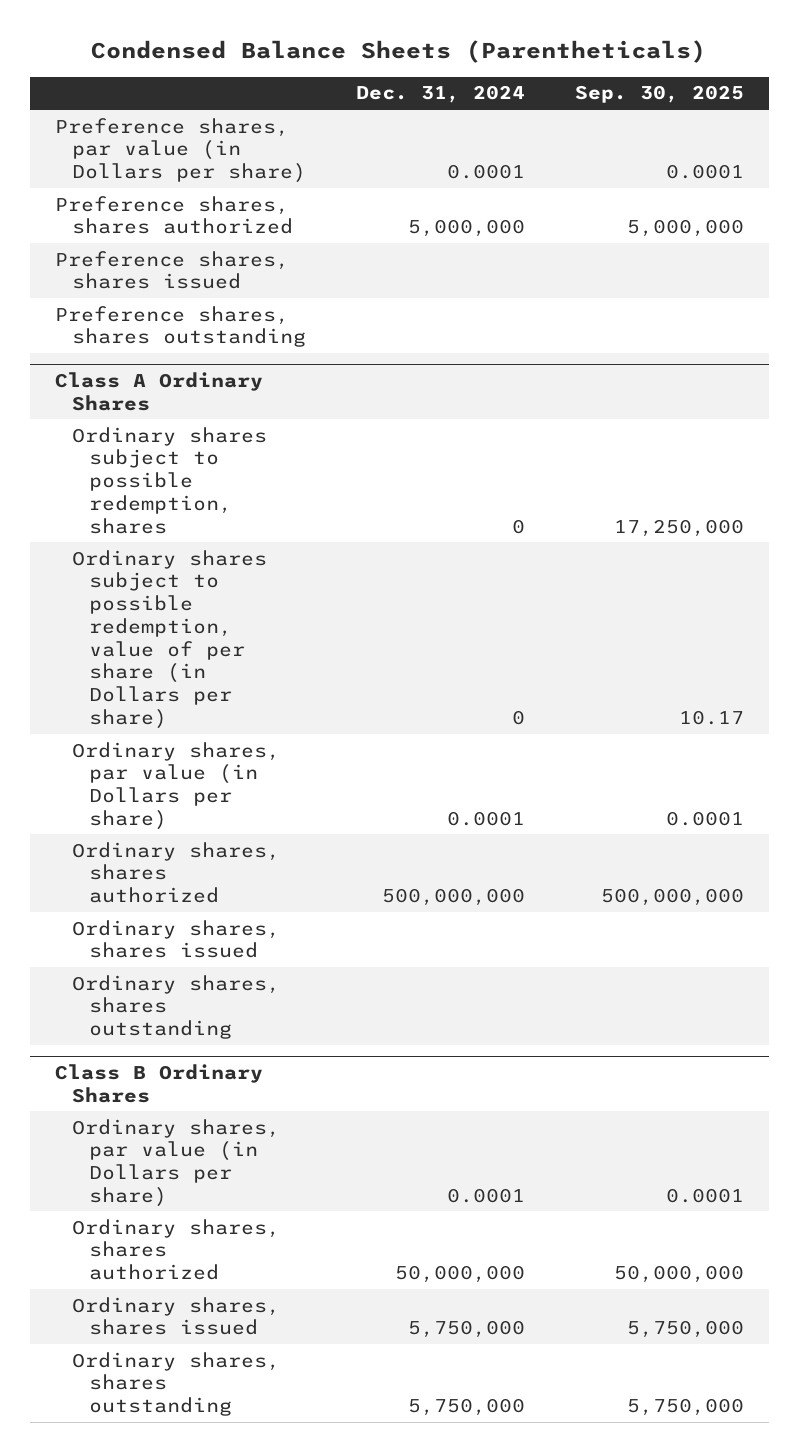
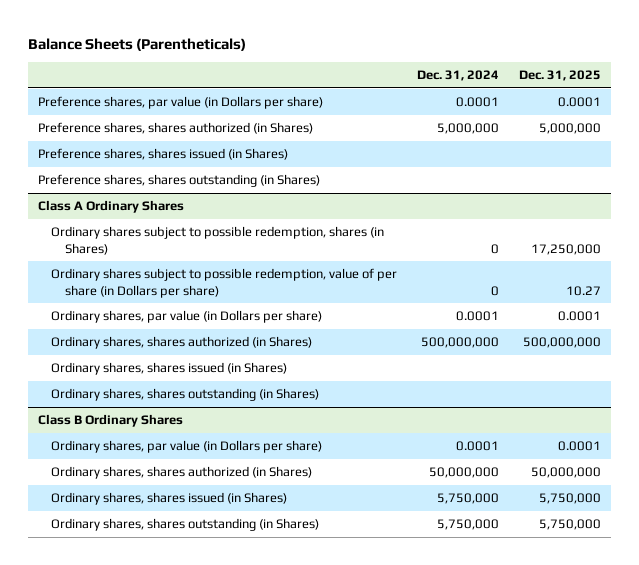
- Condensed Balance Sheets (Parentheticals)
+ Balance Sheets (Parentheticals)
- | Dec. 31, 2024 | Sep. 30, 2025
+ | Dec. 31, 2024 | Dec. 31, 2025
- Preference shares, shares authorized | 5,000,000 | 5,000,000
- Preference shares, shares issued
- Preference shares, shares outstanding
+ Preference shares, shares authorized (in Shares) | 5,000,000 | 5,000,000
+ Preference shares, shares issued (in Shares)
+ Preference shares, shares outstanding (in Shares)
@ Class A Ordinary Shares
- Ordinary shares subject to possible redemption, shares | 0 | 17,250,000
+ Ordinary shares subject to possible redemption, shares (in Shares) | 0 | 17,250,000
- Ordinary shares, shares authorized | 500,000,000 | 500,000,000
- Ordinary shares, shares issued
- Ordinary shares, shares outstanding
+ Ordinary shares, shares authorized (in Shares) | 500,000,000 | 500,000,000
+ Ordinary shares, shares issued (in Shares)
+ Ordinary shares, shares outstanding (in Shares)
@ Class B Ordinary Shares
- Ordinary shares, shares authorized | 50,000,000 | 50,000,000
- Ordinary shares, shares issued | 5,750,000 | 5,750,000
- Ordinary shares, shares outstanding | 5,750,000 | 5,750,000
+ Ordinary shares, shares authorized (in Shares) | 50,000,000 | 50,000,000
+ Ordinary shares, shares issued (in Shares) | 5,750,000 | 5,750,000
+ Ordinary shares, shares outstanding (in Shares) | 5,750,000 | 5,750,000

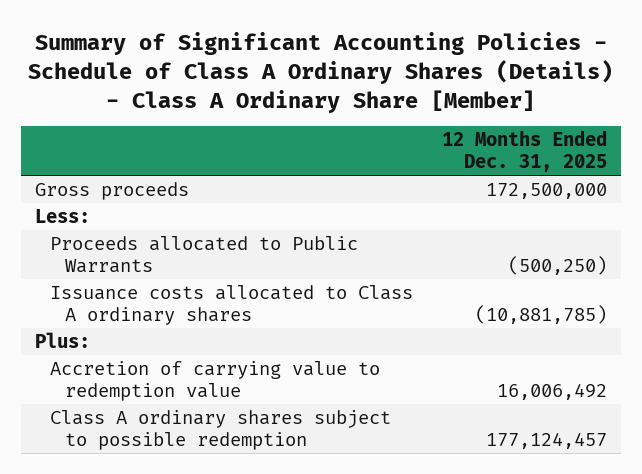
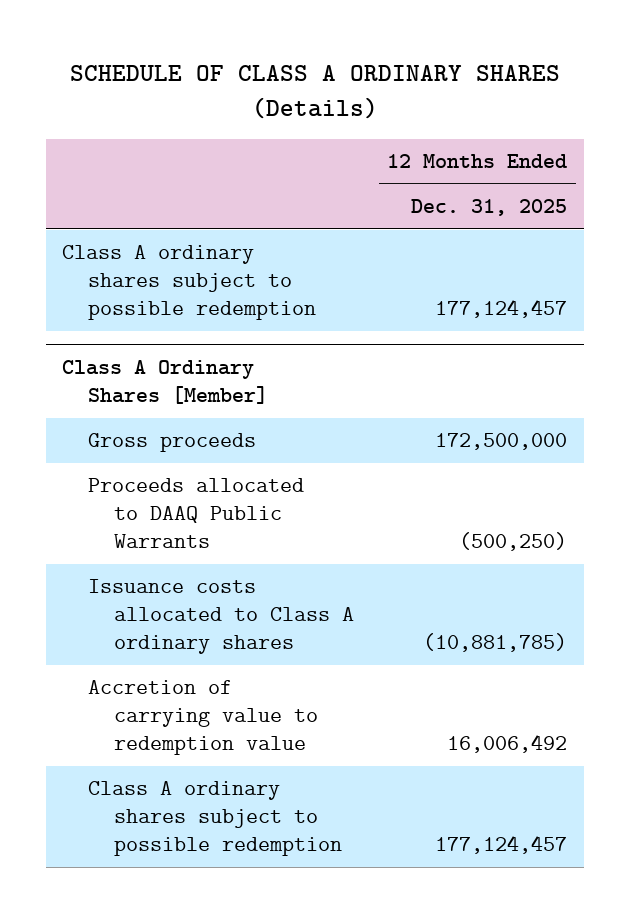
- Summary of Significant Accounting Policies - Schedule of Class A Ordinary Shares (Details) - Class A Ordinary Share [Member]
+ SCHEDULE OF CLASS A ORDINARY SHARES (Details)
+ Class A ordinary shares subject to possible redemption | 177,124,457
+ Class A Ordinary Shares [Member]
- Less:
- Proceeds allocated to Public Warrants | (500,250)
+ Proceeds allocated to DAAQ Public Warrants | (500,250)
- Plus:

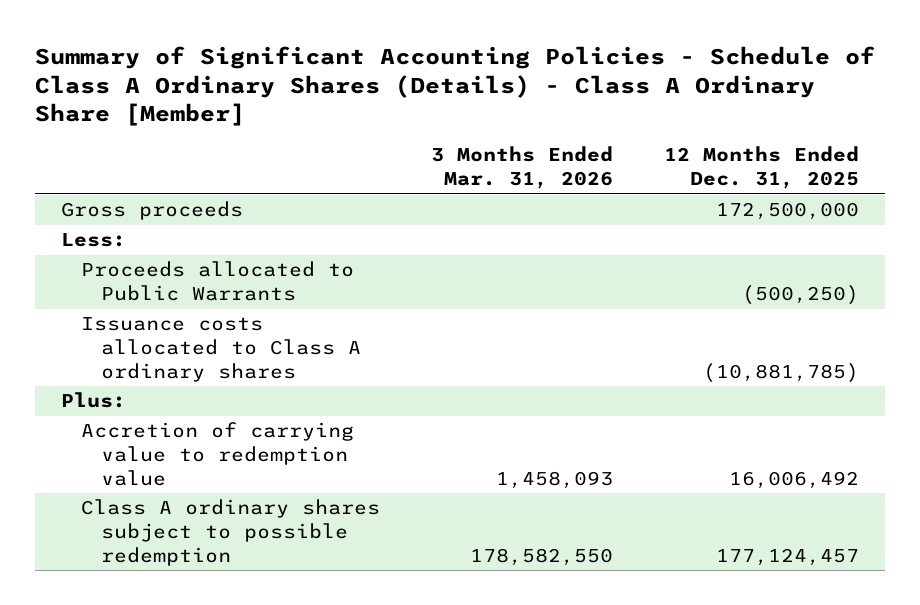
- SCHEDULE OF CLASS A ORDINARY SHARES (Details)
+ Summary of Significant Accounting Policies - Schedule of Class A Ordinary Shares (Details) - Class A Ordinary Share [Member]
- | 12 Months Ended Dec. 31, 2025
+ | 3 Months Ended Mar. 31, 2026 | 12 Months Ended Dec. 31, 2025
- Class A ordinary shares subject to possible redemption | 177,124,457
- Class A Ordinary Shares [Member]
- Proceeds allocated to DAAQ Public Warrants | (500,250)
+ Less:
+ Proceeds allocated to Public Warrants | | (500,250)
+ Plus:

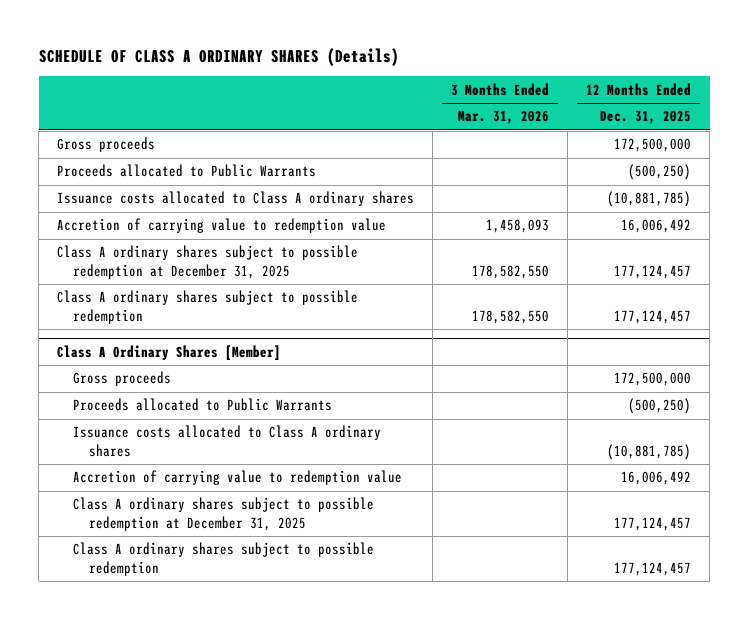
- Summary of Significant Accounting Policies - Schedule of Class A Ordinary Shares (Details) - Class A Ordinary Share [Member]
+ SCHEDULE OF CLASS A ORDINARY SHARES (Details)
- Less:
- Plus:
+ Class A ordinary shares subject to possible redemption at December 31, 2025 | 178,582,550 | 177,124,457
+ Class A Ordinary Shares [Member]
+ Gross proceeds | | 172,500,000
+ Proceeds allocated to Public Warrants | | (500,250)
+ Issuance costs allocated to Class A ordinary shares | | (10,881,785)
+ Accretion of carrying value to redemption value | | 16,006,492
+ Class A ordinary shares subject to possible redemption at December 31, 2025 | | 177,124,457
+ Class A ordinary shares subject to possible redemption | | 177,124,457

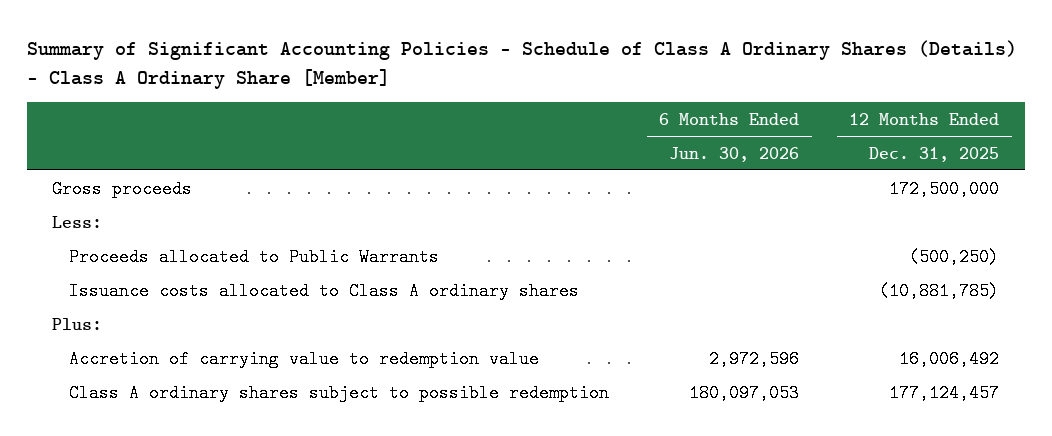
- SCHEDULE OF CLASS A ORDINARY SHARES (Details)
+ Summary of Significant Accounting Policies - Schedule of Class A Ordinary Shares (Details) - Class A Ordinary Share [Member]
- | 3 Months Ended Mar. 31, 2026 | 12 Months Ended Dec. 31, 2025
+ | 6 Months Ended Jun. 30, 2026 | 12 Months Ended Dec. 31, 2025
- Proceeds allocated to Public Warrants | | (500,250)
- Issuance costs allocated to Class A ordinary shares | | (10,881,785)
- Accretion of carrying value to redemption value | 1,458,093 | 16,006,492
- Class A ordinary shares subject to possible redemption at December 31, 2025 | 178,582,550 | 177,124,457
- Class A ordinary shares subject to possible redemption | 178,582,550 | 177,124,457
- Class A Ordinary Shares [Member]
- Gross proceeds | | 172,500,000
+ Less:
+ Plus:
- Class A ordinary shares subject to possible redemption at December 31, 2025 | | 177,124,457

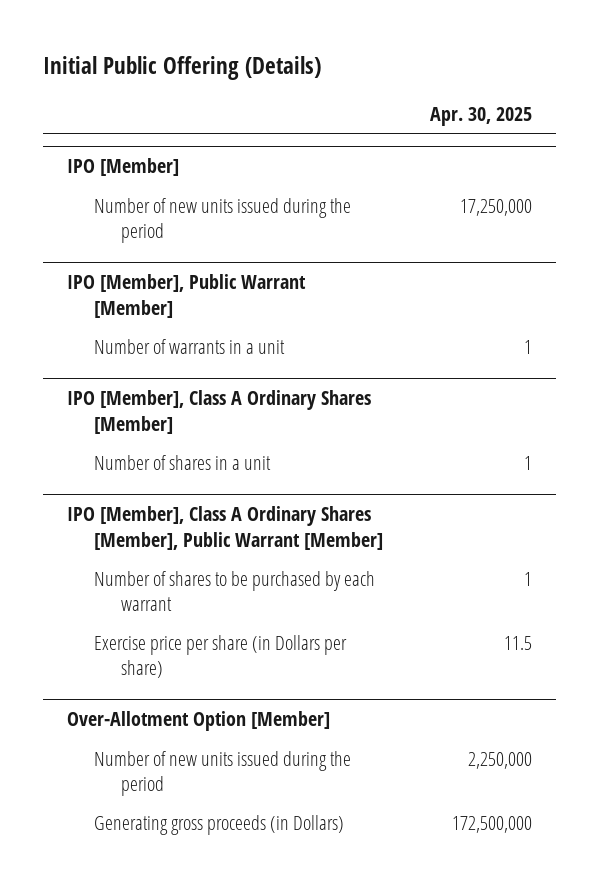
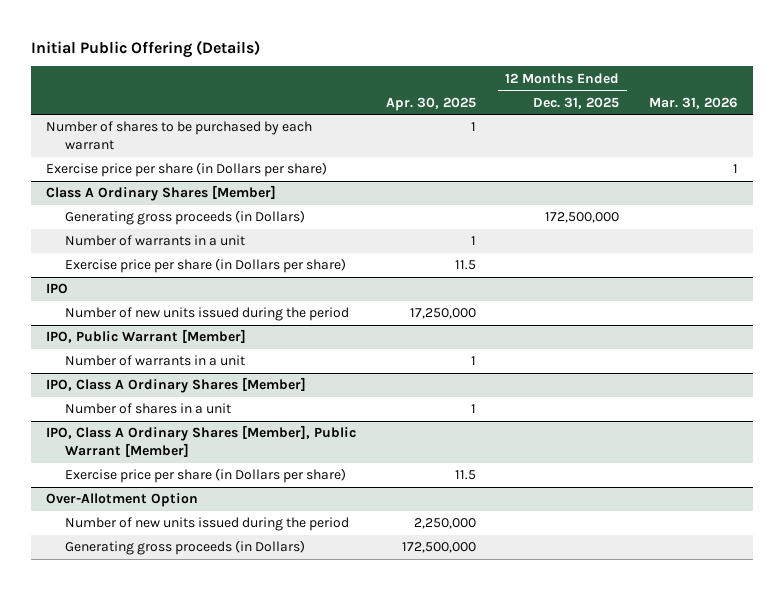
- | Apr. 30, 2025
+ | Apr. 30, 2025 | 12 Months Ended Dec. 31, 2025 | Mar. 31, 2026
- IPO [Member]
+ Number of shares to be purchased by each warrant | 1 | |
+ Exercise price per share (in Dollars per share) | | | 1
+ Class A Ordinary Shares [Member]
+ Generating gross proceeds (in Dollars) | | 172,500,000 |
+ Number of warrants in a unit | 1 | |
+ Exercise price per share (in Dollars per share) | 11.5 | |
+ IPO
- IPO [Member], Public Warrant [Member]
+ IPO, Public Warrant [Member]
- IPO [Member], Class A Ordinary Shares [Member]
+ IPO, Class A Ordinary Shares [Member]
- IPO [Member], Class A Ordinary Shares [Member], Public Warrant [Member]
- Number of shares to be purchased by each warrant | 1
+ IPO, Class A Ordinary Shares [Member], Public Warrant [Member]
- Over-Allotment Option [Member]
+ Over-Allotment Option

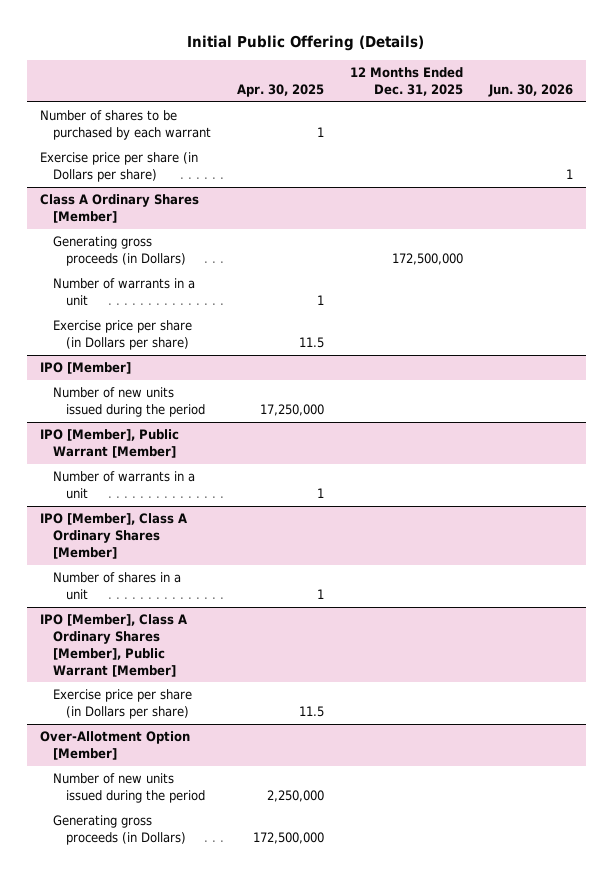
- | Apr. 30, 2025 | 12 Months Ended Dec. 31, 2025 | Mar. 31, 2026
+ | Apr. 30, 2025 | 12 Months Ended Dec. 31, 2025 | Jun. 30, 2026
- IPO
+ IPO [Member]
- IPO, Public Warrant [Member]
+ IPO [Member], Public Warrant [Member]
- IPO, Class A Ordinary Shares [Member]
+ IPO [Member], Class A Ordinary Shares [Member]
- IPO, Class A Ordinary Shares [Member], Public Warrant [Member]
+ IPO [Member], Class A Ordinary Shares [Member], Public Warrant [Member]
- Over-Allotment Option
+ Over-Allotment Option [Member]

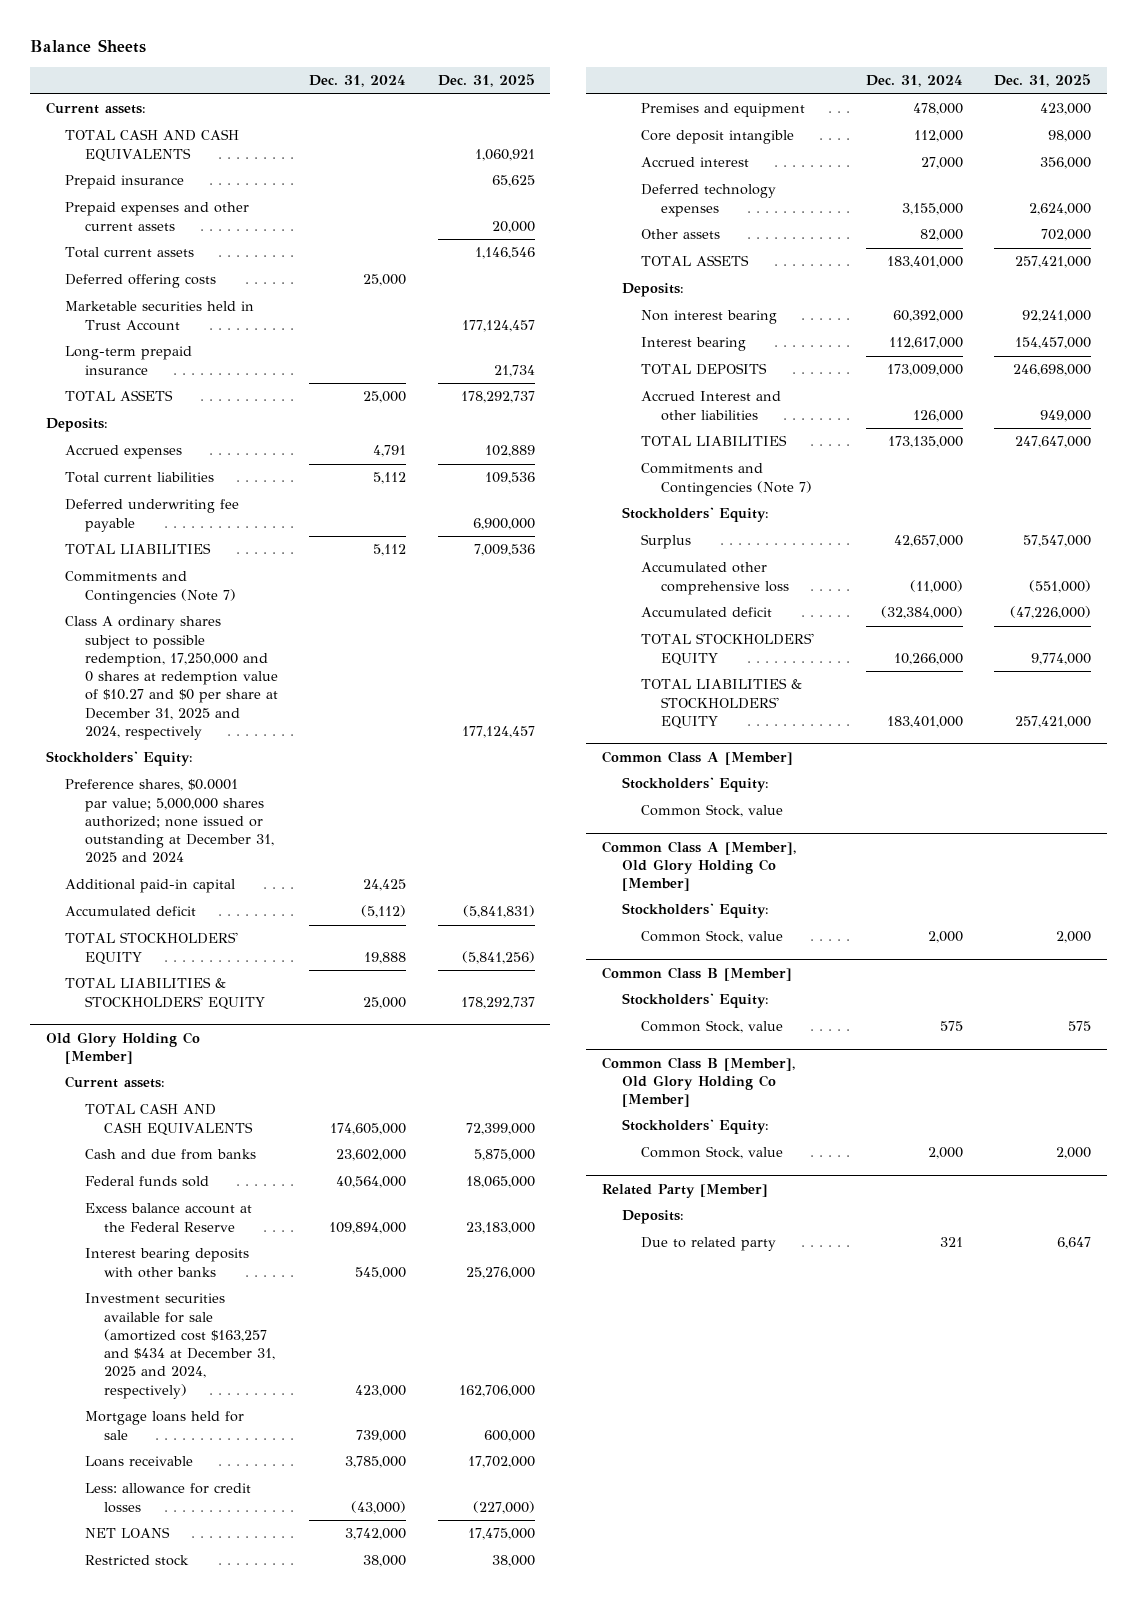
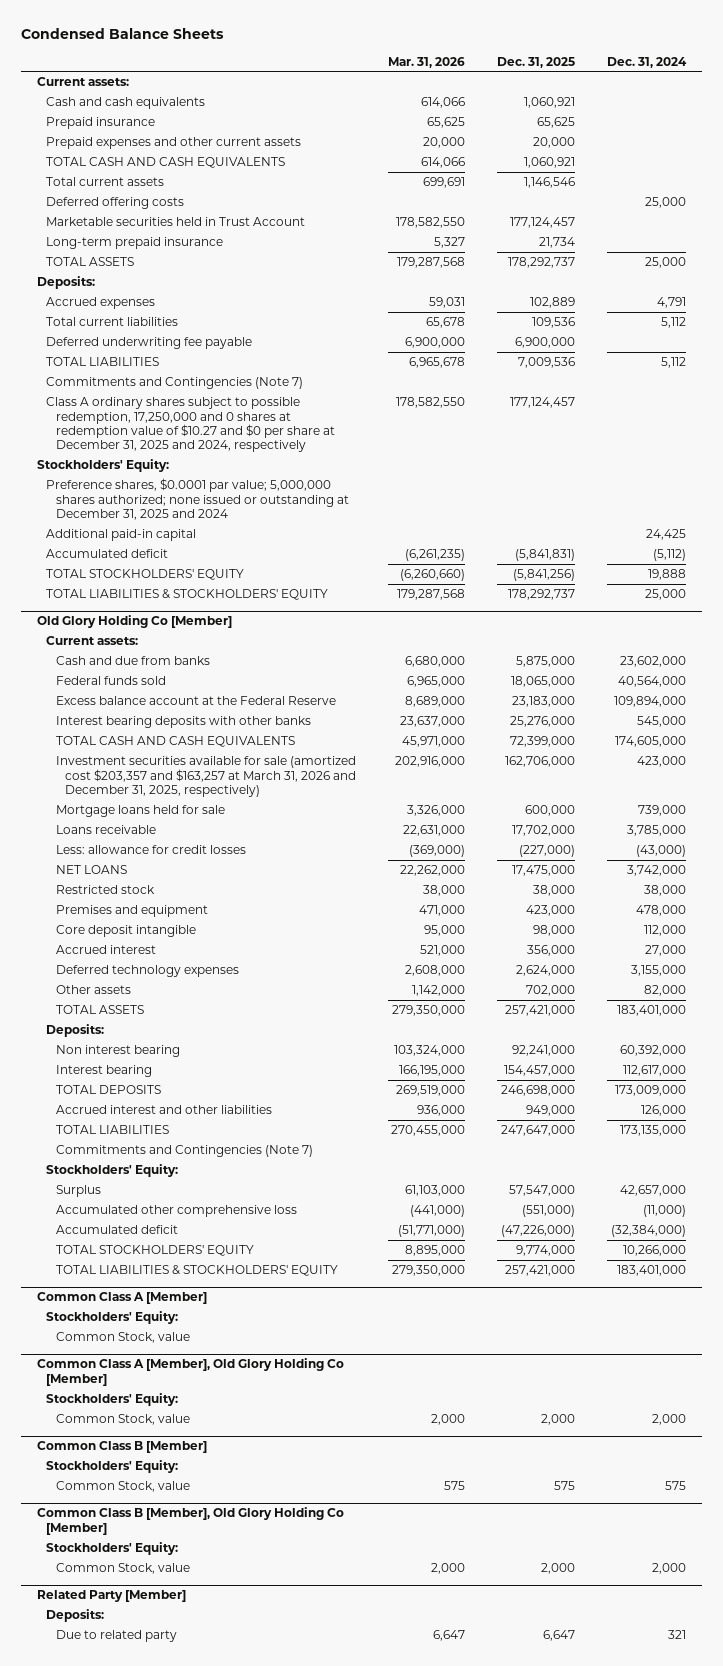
- Balance Sheets
+ Condensed Balance Sheets
- | Dec. 31, 2024 | Dec. 31, 2025
+ | Mar. 31, 2026 | Dec. 31, 2025 | Dec. 31, 2024
+ Cash and cash equivalents | 614,066 | 1,060,921 |
moved down: TOTAL CASH AND CASH EQUIVALENTS | 614,066 | 1,060,921 |
@ Old Glory Holding Co [Member]
- Investment securities available for sale (amortized cost $163,257 and $434 at December 31, 2025 and 2024, respectively) | 423,000 | 162,706,000
moved down: TOTAL CASH AND CASH EQUIVALENTS | 45,971,000 | 72,399,000 | 174,605,000
+ Investment securities available for sale (amortized cost $203,357 and $163,257 at March 31, 2026 and December 31, 2025, respectively) | 202,916,000 | 162,706,000 | 423,000
- Accrued Interest and other liabilities | 126,000 | 949,000
+ Accrued interest and other liabilities | 936,000 | 949,000 | 126,000

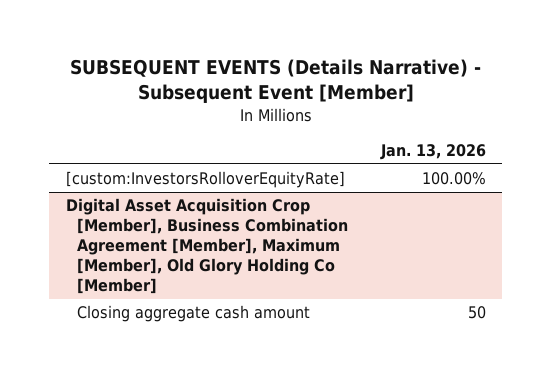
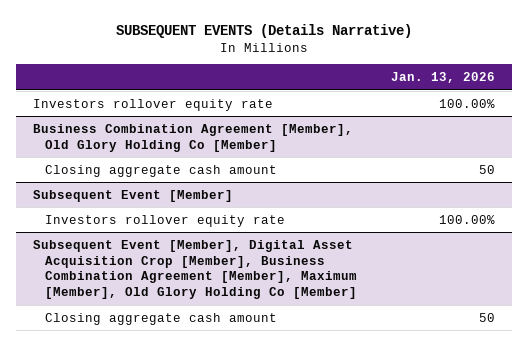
- SUBSEQUENT EVENTS (Details Narrative) - Subsequent Event [Member]
+ SUBSEQUENT EVENTS (Details Narrative)
- [custom:InvestorsRolloverEquityRate] | 100.00%
- Digital Asset Acquisition Crop [Member], Business Combination Agreement [Member], Maximum [Member], Old Glory Holding Co [Member]
+ Investors rollover equity rate | 100.00%
+ Business Combination Agreement [Member], Old Glory Holding Co [Member]
+ Subsequent Event [Member]
+ Investors rollover equity rate | 100.00%
+ Subsequent Event [Member], Digital Asset Acquisition Crop [Member], Business Combination Agreement [Member], Maximum [Member], Old Glory Holding Co [Member]
+ Closing aggregate cash amount | 50

